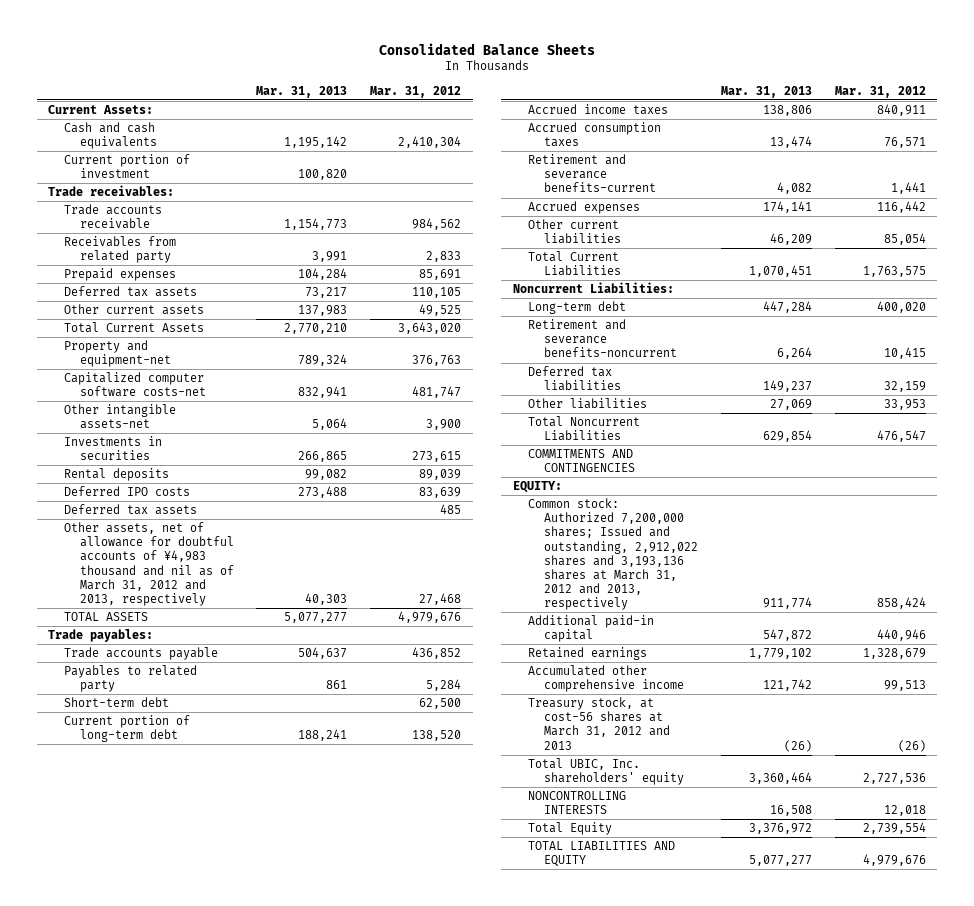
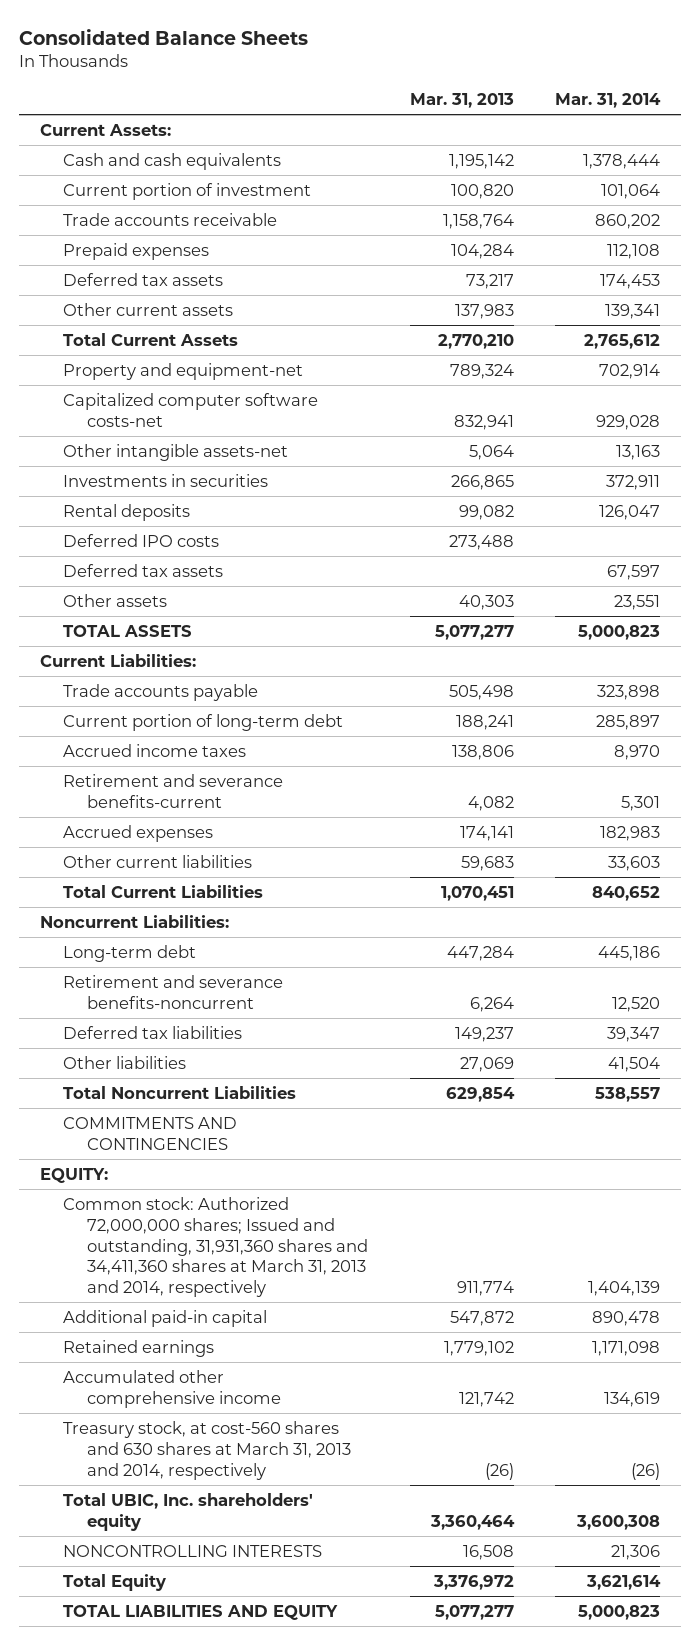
- | Mar. 31, 2013 | Mar. 31, 2012
+ | Mar. 31, 2013 | Mar. 31, 2014
- Trade receivables:
- Trade accounts receivable | 1,154,773 | 984,562
- Receivables from related party | 3,991 | 2,833
+ Trade accounts receivable | 1,158,764 | 860,202
- Other assets, net of allowance for doubtful accounts of ¥4,983 thousand and nil as of March 31, 2012 and 2013, respectively | 40,303 | 27,468
+ Other assets | 40,303 | 23,551
- Trade payables:
- Trade accounts payable | 504,637 | 436,852
- Payables to related party | 861 | 5,284
- Short-term debt | | 62,500
+ Current Liabilities:
+ Trade accounts payable | 505,498 | 323,898
- Accrued consumption taxes | 13,474 | 76,571
- Other current liabilities | 46,209 | 85,054
+ Other current liabilities | 59,683 | 33,603
- Common stock: Authorized 7,200,000 shares; Issued and outstanding, 2,912,022 shares and 3,193,136 shares at March 31, 2012 and 2013, respectively | 911,774 | 858,424
+ Common stock: Authorized 72,000,000 shares; Issued and outstanding, 31,931,360 shares and 34,411,360 shares at March 31, 2013 and 2014, respectively | 911,774 | 1,404,139
- Treasury stock, at cost-56 shares at March 31, 2012 and 2013 | (26) | (26)
+ Treasury stock, at cost-560 shares and 630 shares at March 31, 2013 and 2014, respectively | (26) | (26)

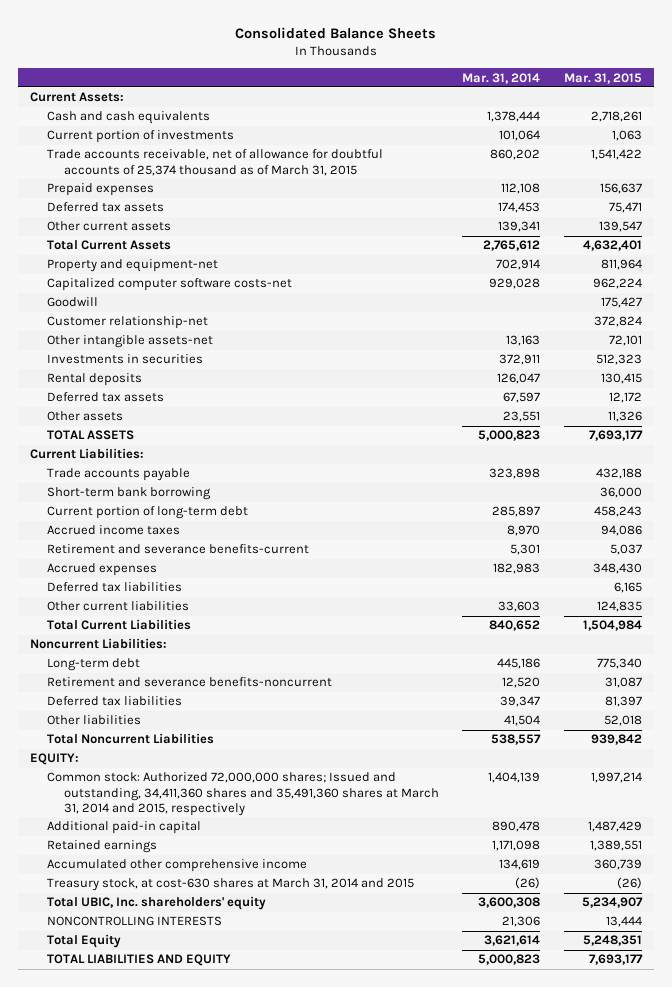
- | Mar. 31, 2013 | Mar. 31, 2014
+ | Mar. 31, 2014 | Mar. 31, 2015
- Current portion of investment | 100,820 | 101,064
- Trade accounts receivable | 1,158,764 | 860,202
+ Current portion of investments | 101,064 | 1,063
+ Trade accounts receivable, net of allowance for doubtful accounts of 25,374 thousand as of March 31, 2015 | 860,202 | 1,541,422
+ Goodwill | | 175,427
+ Customer relationship-net | | 372,824
- Deferred IPO costs | 273,488 |
+ Short-term bank borrowing | | 36,000
+ Deferred tax liabilities | | 6,165
- COMMITMENTS AND CONTINGENCIES
- Common stock: Authorized 72,000,000 shares; Issued and outstanding, 31,931,360 shares and 34,411,360 shares at March 31, 2013 and 2014, respectively | 911,774 | 1,404,139
+ Common stock: Authorized 72,000,000 shares; Issued and outstanding, 34,411,360 shares and 35,491,360 shares at March 31, 2014 and 2015, respectively | 1,404,139 | 1,997,214
- Treasury stock, at cost-560 shares and 630 shares at March 31, 2013 and 2014, respectively | (26) | (26)
+ Treasury stock, at cost-630 shares at March 31, 2014 and 2015 | (26) | (26)

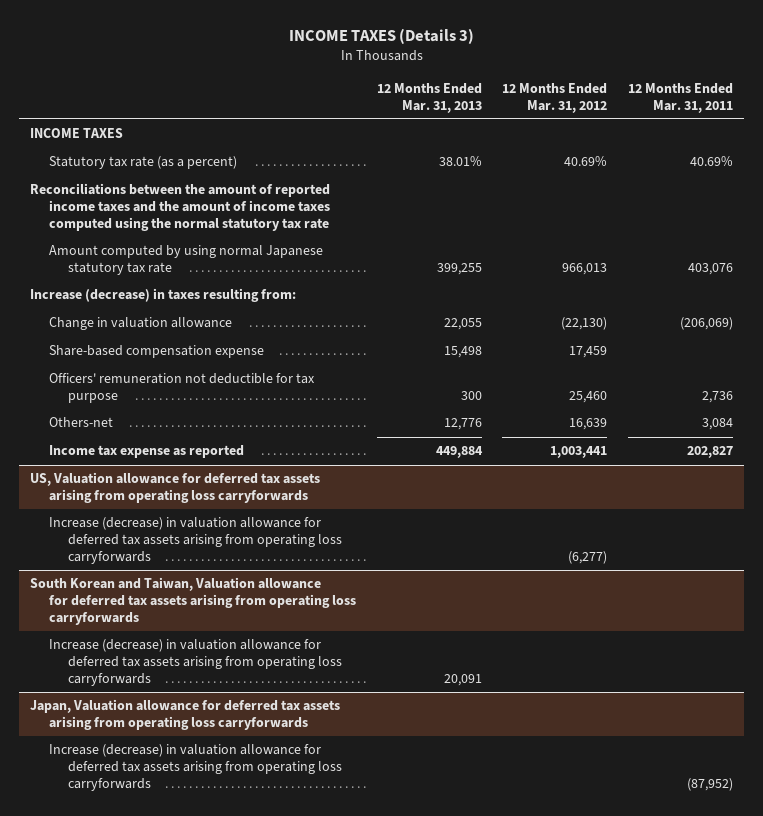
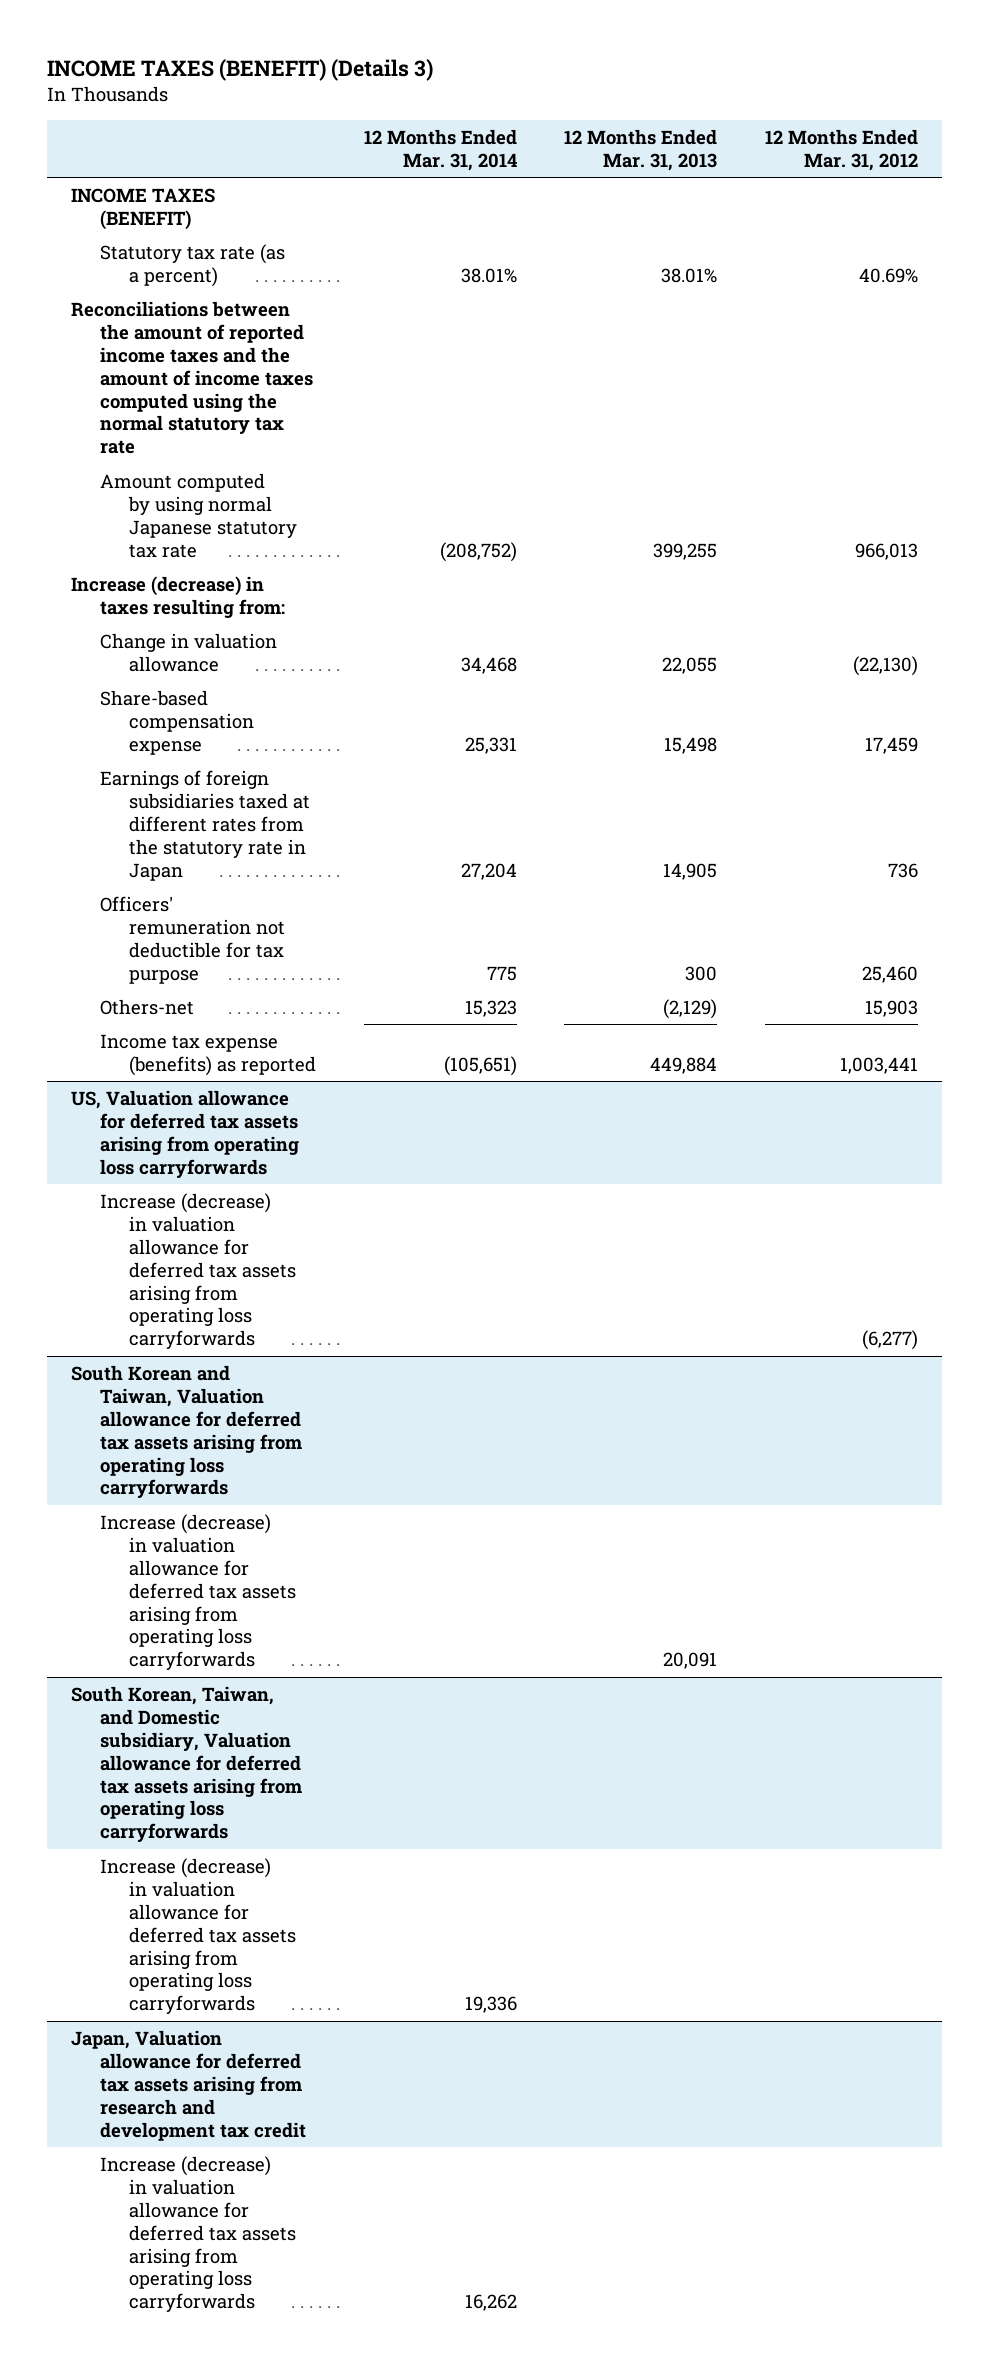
- INCOME TAXES (Details 3)
+ INCOME TAXES (BENEFIT) (Details 3)
- | 12 Months Ended Mar. 31, 2013 | 12 Months Ended Mar. 31, 2012 | 12 Months Ended Mar. 31, 2011
+ | 12 Months Ended Mar. 31, 2014 | 12 Months Ended Mar. 31, 2013 | 12 Months Ended Mar. 31, 2012
- INCOME TAXES
+ INCOME TAXES (BENEFIT)
+ Earnings of foreign subsidiaries taxed at different rates from the statutory rate in Japan | 27,204 | 14,905 | 736
- Others-net | 12,776 | 16,639 | 3,084
- Income tax expense as reported | 449,884 | 1,003,441 | 202,827
+ Others-net | 15,323 | (2,129) | 15,903
+ Income tax expense (benefits) as reported | (105,651) | 449,884 | 1,003,441
- Japan, Valuation allowance for deferred tax assets arising from operating loss carryforwards
+ South Korean, Taiwan, and Domestic subsidiary, Valuation allowance for deferred tax assets arising from operating loss carryforwards
+ Japan, Valuation allowance for deferred tax assets arising from research and development tax credit
+ Increase (decrease) in valuation allowance for deferred tax assets arising from operating loss carryforwards | 16,262 | |

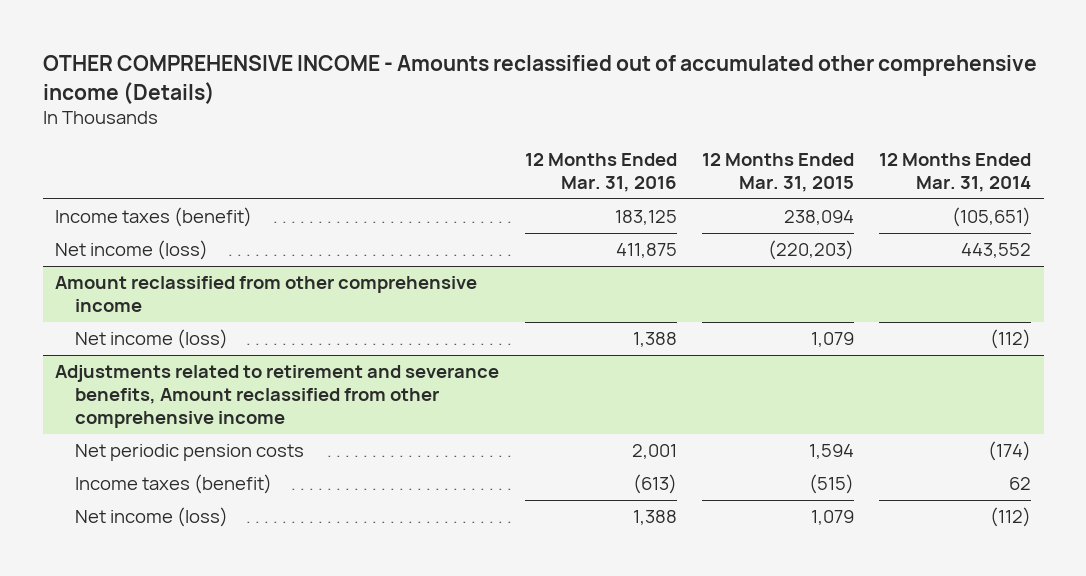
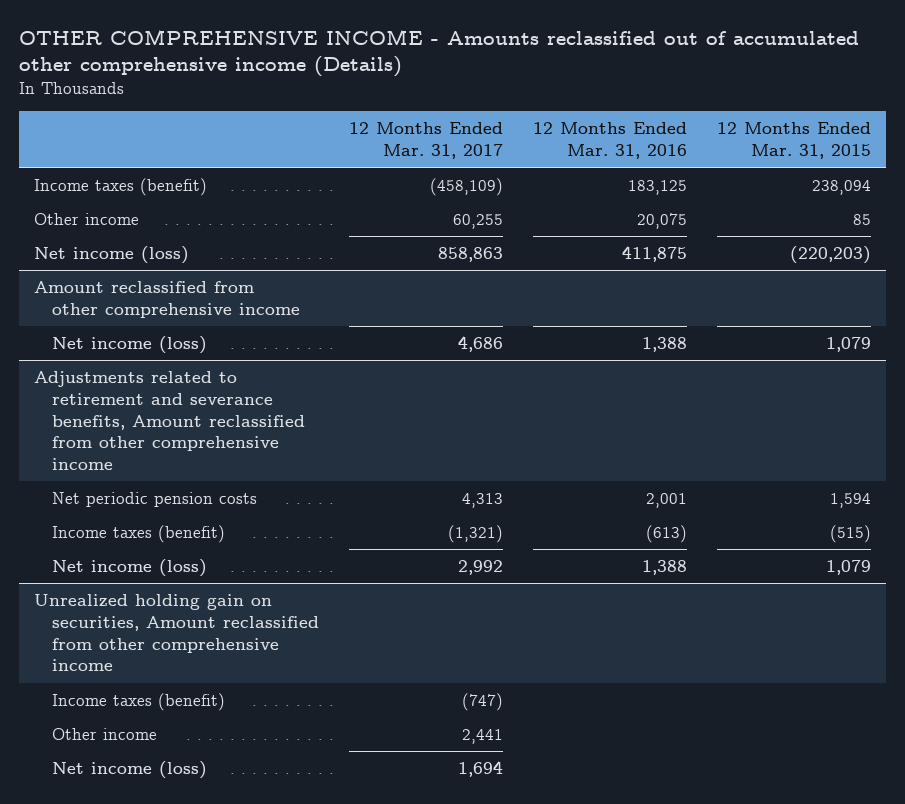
- | 12 Months Ended Mar. 31, 2016 | 12 Months Ended Mar. 31, 2015 | 12 Months Ended Mar. 31, 2014
+ | 12 Months Ended Mar. 31, 2017 | 12 Months Ended Mar. 31, 2016 | 12 Months Ended Mar. 31, 2015
+ Other income | 60,255 | 20,075 | 85
+ Unrealized holding gain on securities, Amount reclassified from other comprehensive income
+ Income taxes (benefit) | (747) | |
+ Other income | 2,441 | |
+ Net income (loss) | 1,694 | |

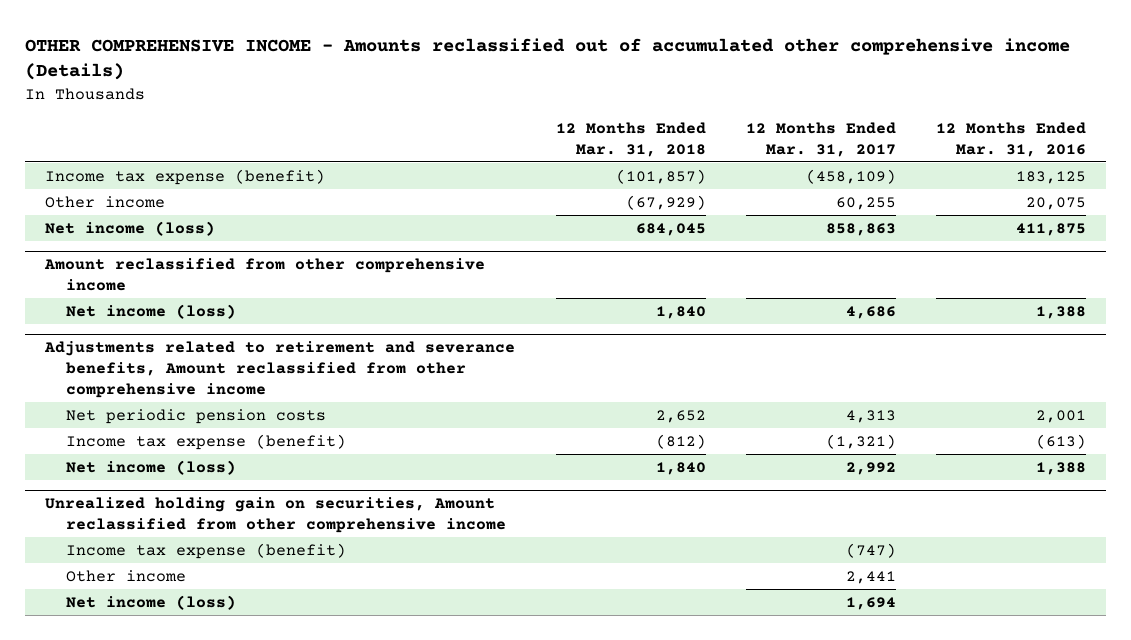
- | 12 Months Ended Mar. 31, 2017 | 12 Months Ended Mar. 31, 2016 | 12 Months Ended Mar. 31, 2015
+ | 12 Months Ended Mar. 31, 2018 | 12 Months Ended Mar. 31, 2017 | 12 Months Ended Mar. 31, 2016
- Income taxes (benefit) | (458,109) | 183,125 | 238,094
+ Income tax expense (benefit) | (101,857) | (458,109) | 183,125
@ Adjustments related to retirement and severance benefits, Amount reclassified from other comprehensive income
- Income taxes (benefit) | (1,321) | (613) | (515)
+ Income tax expense (benefit) | (812) | (1,321) | (613)
@ Unrealized holding gain on securities, Amount reclassified from other comprehensive income
- Income taxes (benefit) | (747) | |
+ Income tax expense (benefit) | | (747) |

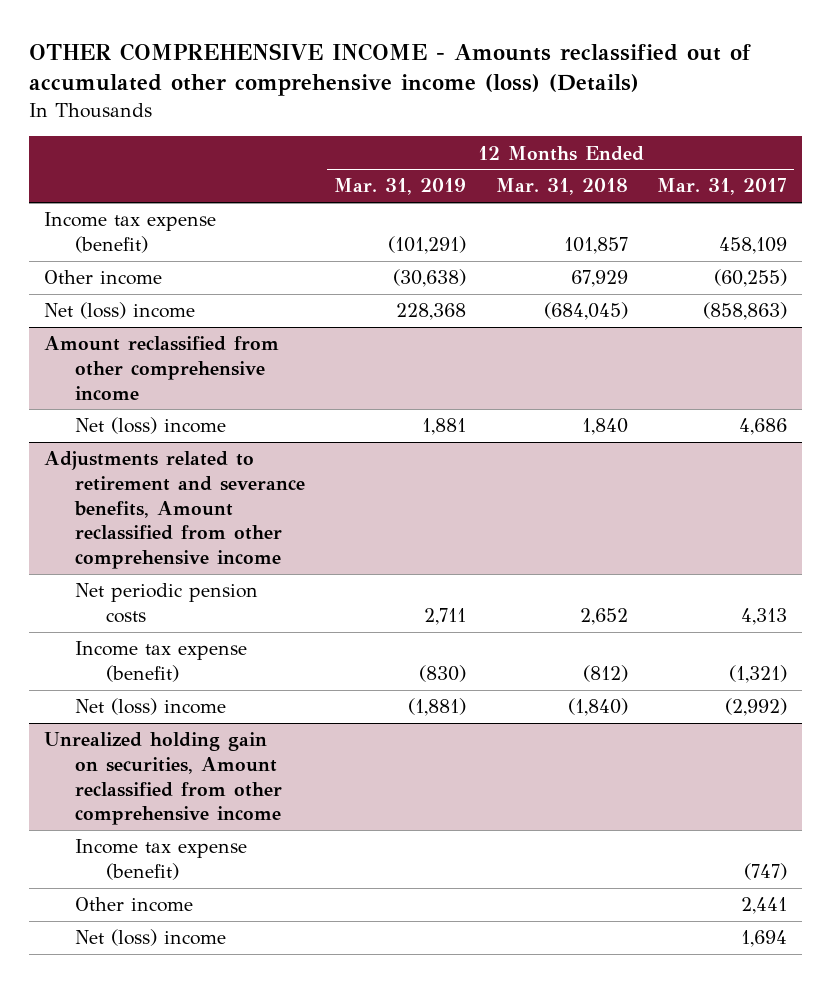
- OTHER COMPREHENSIVE INCOME - Amounts reclassified out of accumulated other comprehensive income (Details)
+ OTHER COMPREHENSIVE INCOME - Amounts reclassified out of accumulated other comprehensive income (loss) (Details)
- | 12 Months Ended Mar. 31, 2018 | 12 Months Ended Mar. 31, 2017 | 12 Months Ended Mar. 31, 2016
+ | 12 Months Ended Mar. 31, 2019 | 12 Months Ended Mar. 31, 2018 | 12 Months Ended Mar. 31, 2017
- Income tax expense (benefit) | (101,857) | (458,109) | 183,125
- Other income | (67,929) | 60,255 | 20,075
- Net income (loss) | 684,045 | 858,863 | 411,875
+ Income tax expense (benefit) | (101,291) | 101,857 | 458,109
+ Other income | (30,638) | 67,929 | (60,255)
+ Net (loss) income | 228,368 | (684,045) | (858,863)
@ Amount reclassified from other comprehensive income
- Net income (loss) | 1,840 | 4,686 | 1,388
+ Net (loss) income | 1,881 | 1,840 | 4,686
@ Adjustments related to retirement and severance benefits, Amount reclassified from other comprehensive income
- Net income (loss) | 1,840 | 2,992 | 1,388
+ Net (loss) income | (1,881) | (1,840) | (2,992)
@ Unrealized holding gain on securities, Amount reclassified from other comprehensive income
- Net income (loss) | | 1,694 |
+ Net (loss) income | | | 1,694

